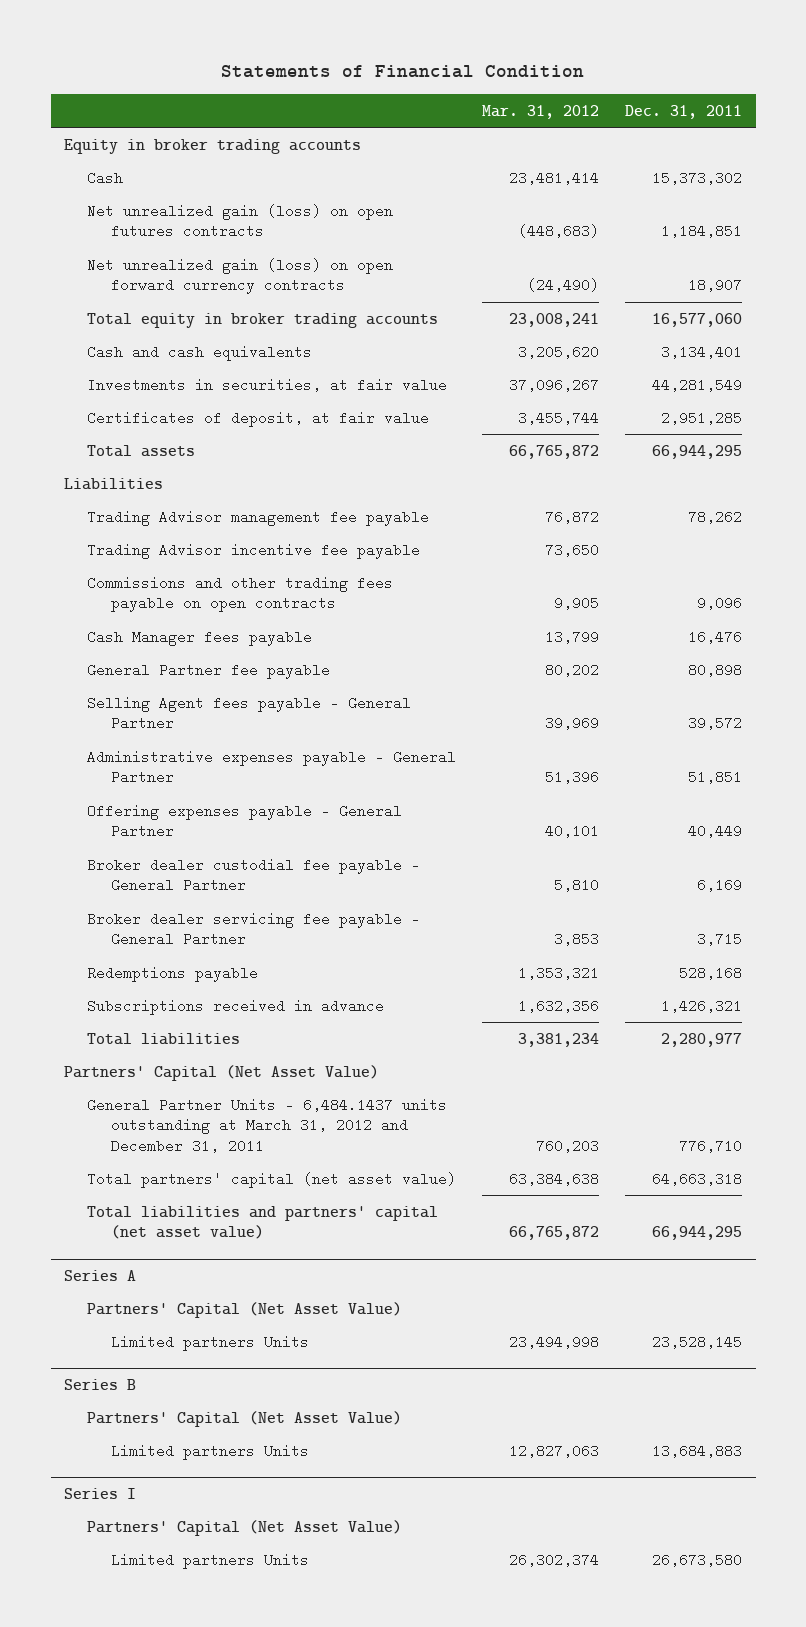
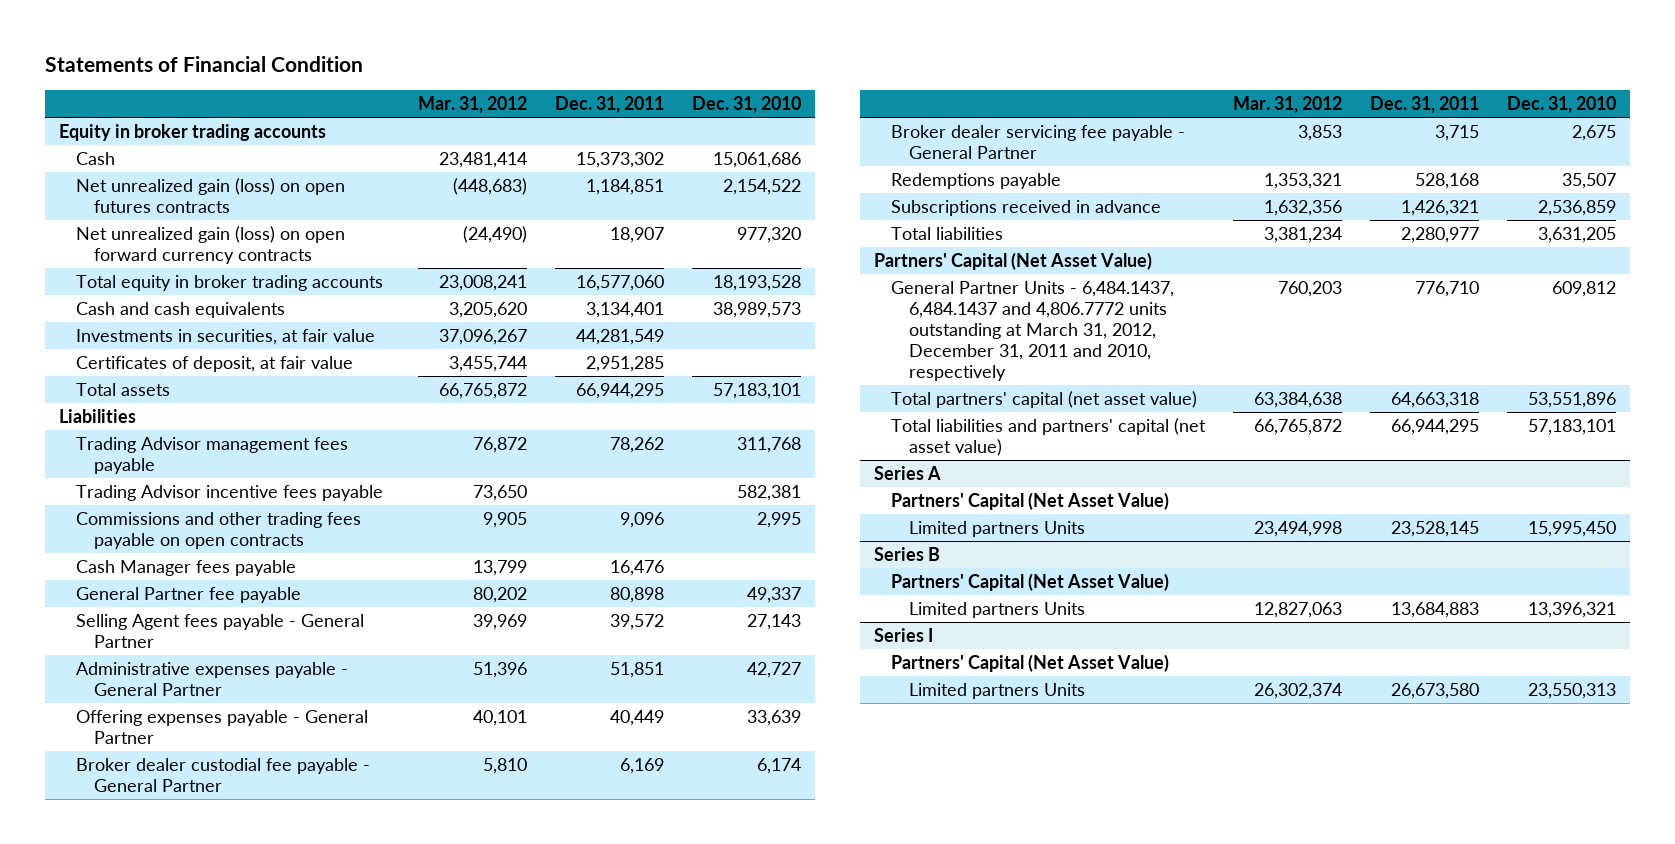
- | Mar. 31, 2012 | Dec. 31, 2011
+ | Mar. 31, 2012 | Dec. 31, 2011 | Dec. 31, 2010
- Trading Advisor management fee payable | 76,872 | 78,262
- Trading Advisor incentive fee payable | 73,650 |
+ Trading Advisor management fees payable | 76,872 | 78,262 | 311,768
+ Trading Advisor incentive fees payable | 73,650 | | 582,381
- General Partner Units - 6,484.1437 units outstanding at March 31, 2012 and December 31, 2011 | 760,203 | 776,710
+ General Partner Units - 6,484.1437, 6,484.1437 and 4,806.7772 units outstanding at March 31, 2012, December 31, 2011 and 2010, respectively | 760,203 | 776,710 | 609,812

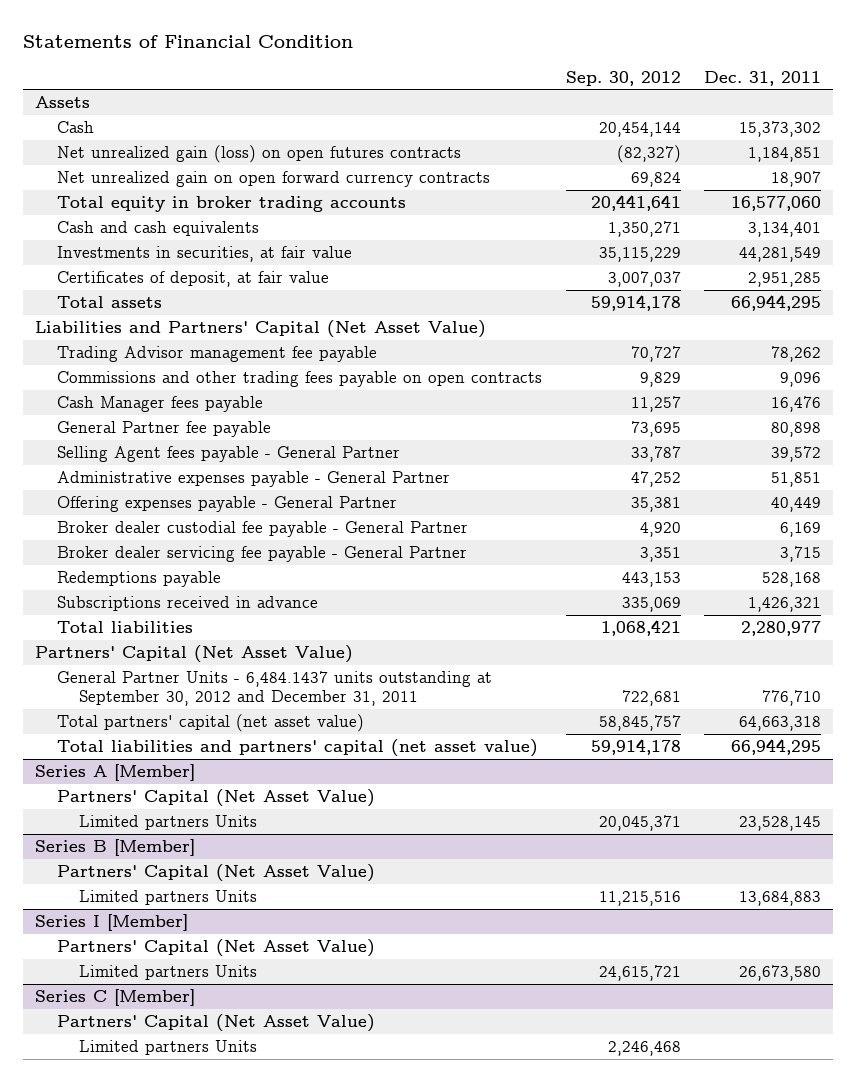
- | Mar. 31, 2012 | Dec. 31, 2011 | Dec. 31, 2010
+ | Sep. 30, 2012 | Dec. 31, 2011
- Equity in broker trading accounts
+ Assets
- Net unrealized gain (loss) on open forward currency contracts | (24,490) | 18,907 | 977,320
+ Net unrealized gain on open forward currency contracts | 69,824 | 18,907
- Liabilities
- Trading Advisor management fees payable | 76,872 | 78,262 | 311,768
- Trading Advisor incentive fees payable | 73,650 | | 582,381
+ Liabilities and Partners' Capital (Net Asset Value)
+ Trading Advisor management fee payable | 70,727 | 78,262
- General Partner Units - 6,484.1437, 6,484.1437 and 4,806.7772 units outstanding at March 31, 2012, December 31, 2011 and 2010, respectively | 760,203 | 776,710 | 609,812
+ General Partner Units - 6,484.1437 units outstanding at September 30, 2012 and December 31, 2011 | 722,681 | 776,710
- Series A
+ Series A [Member]
- Series B
+ Series B [Member]
- Series I
+ Series I [Member]
+ Series C [Member]
+ Partners' Capital (Net Asset Value)
+ Limited partners Units | 2,246,468 |

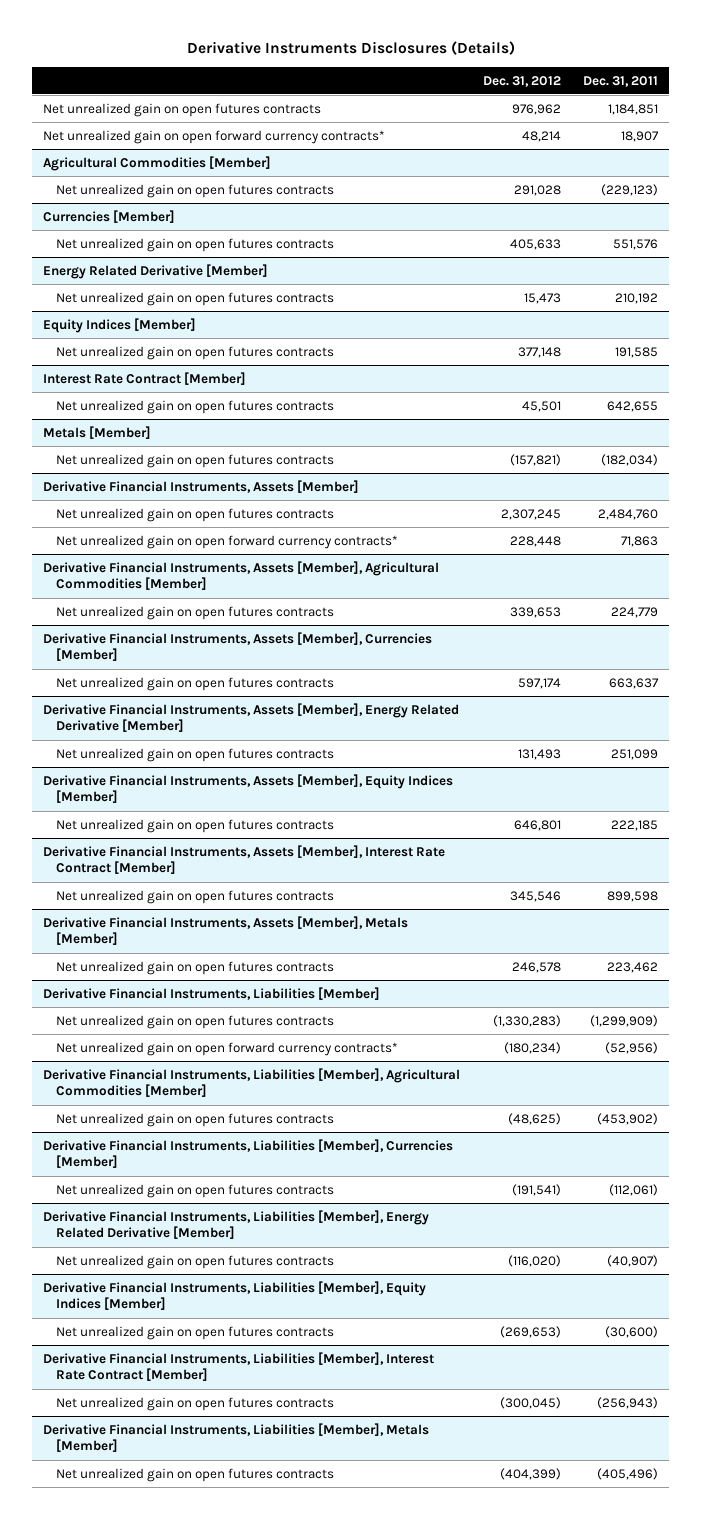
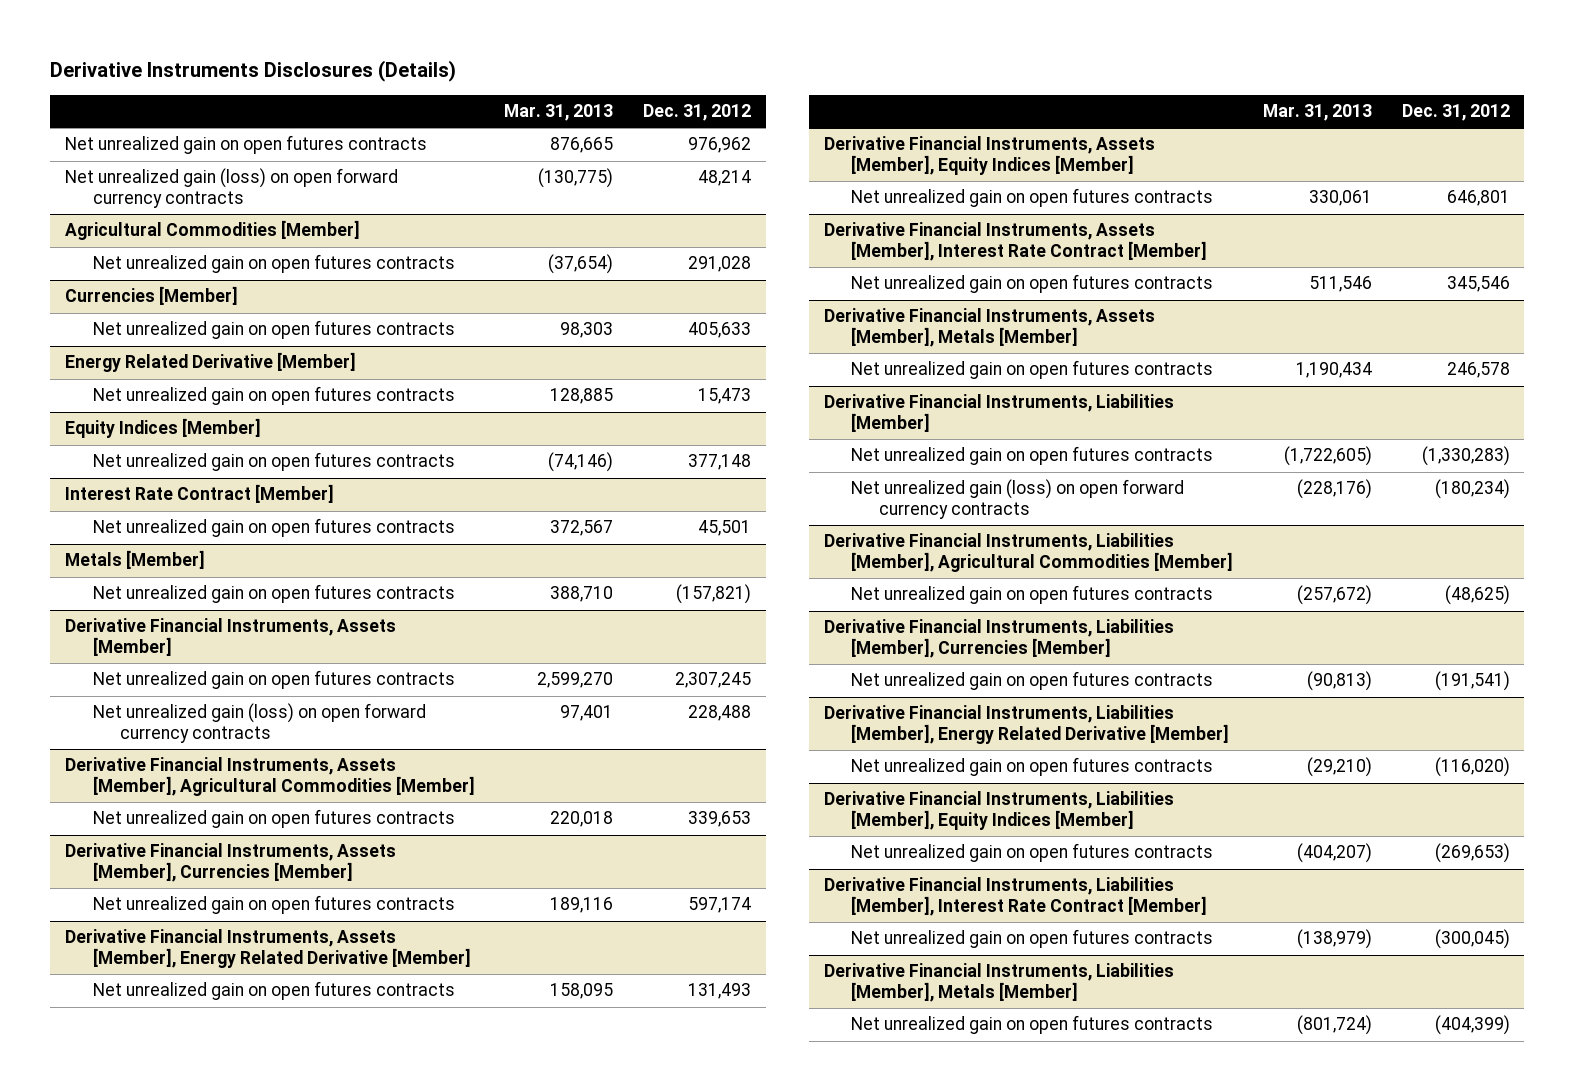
- | Dec. 31, 2012 | Dec. 31, 2011
+ | Mar. 31, 2013 | Dec. 31, 2012
- Net unrealized gain on open forward currency contracts* | 48,214 | 18,907
+ Net unrealized gain (loss) on open forward currency contracts | (130,775) | 48,214
@ Derivative Financial Instruments, Assets [Member]
- Net unrealized gain on open forward currency contracts* | 228,448 | 71,863
+ Net unrealized gain (loss) on open forward currency contracts | 97,401 | 228,488
@ Derivative Financial Instruments, Liabilities [Member]
- Net unrealized gain on open forward currency contracts* | (180,234) | (52,956)
+ Net unrealized gain (loss) on open forward currency contracts | (228,176) | (180,234)

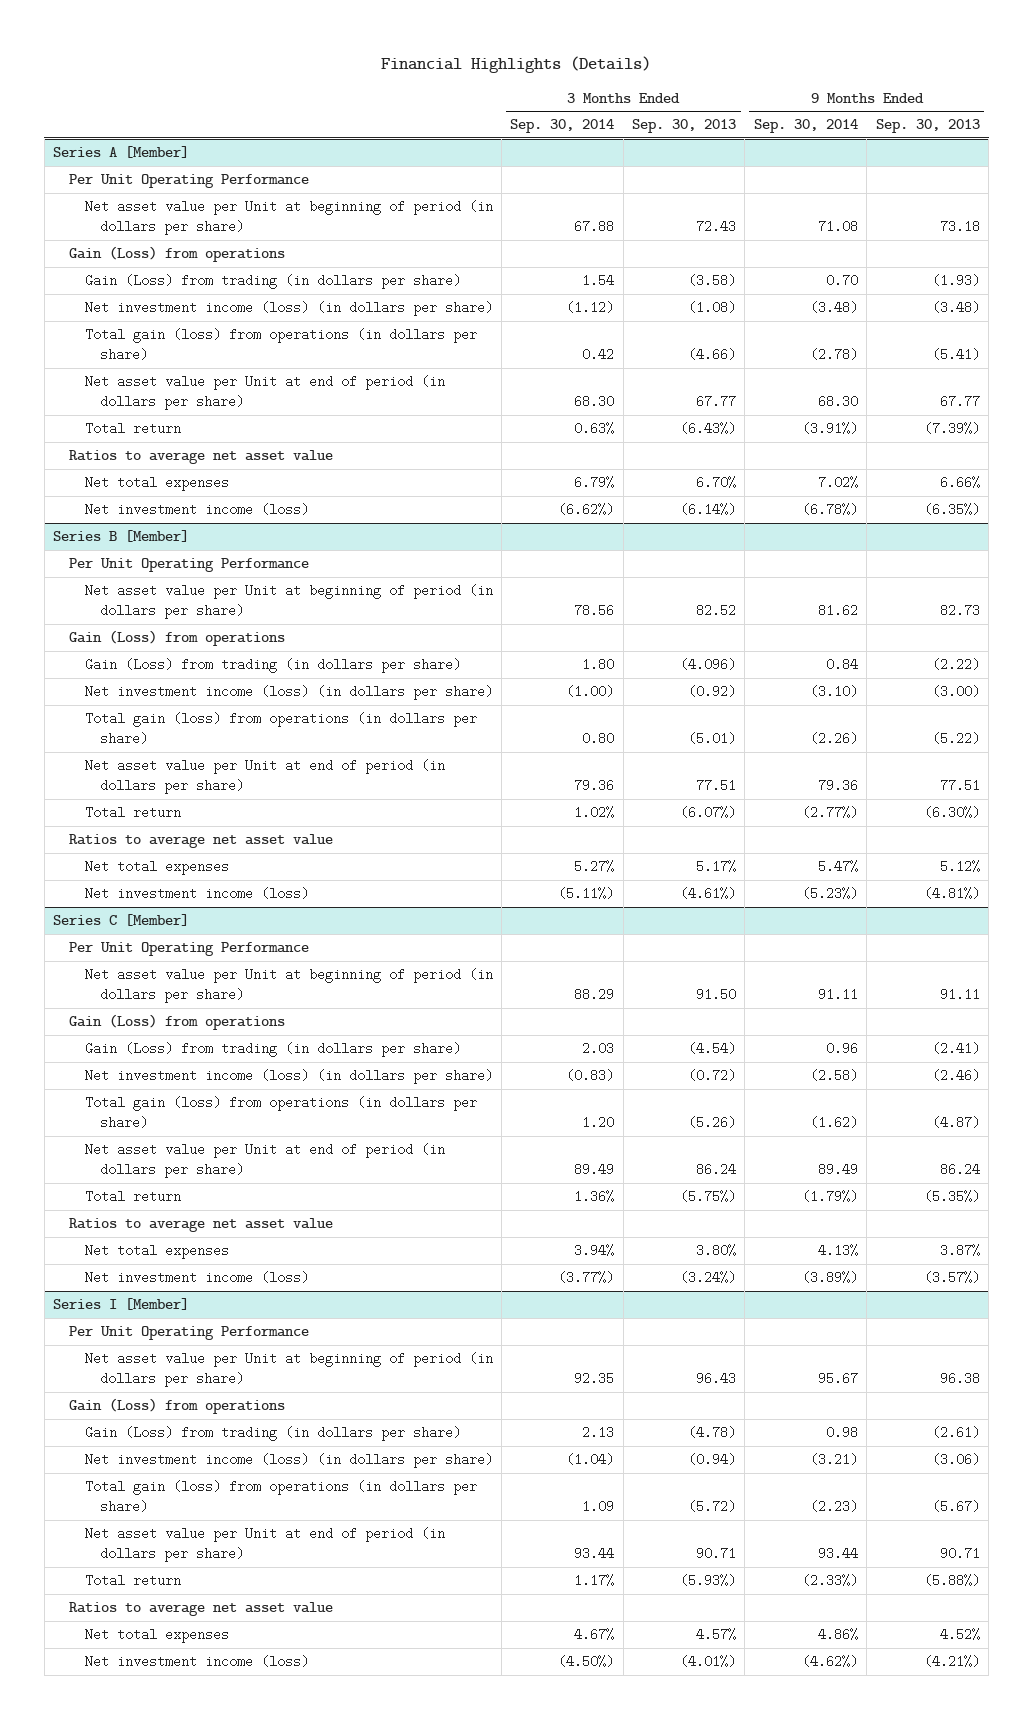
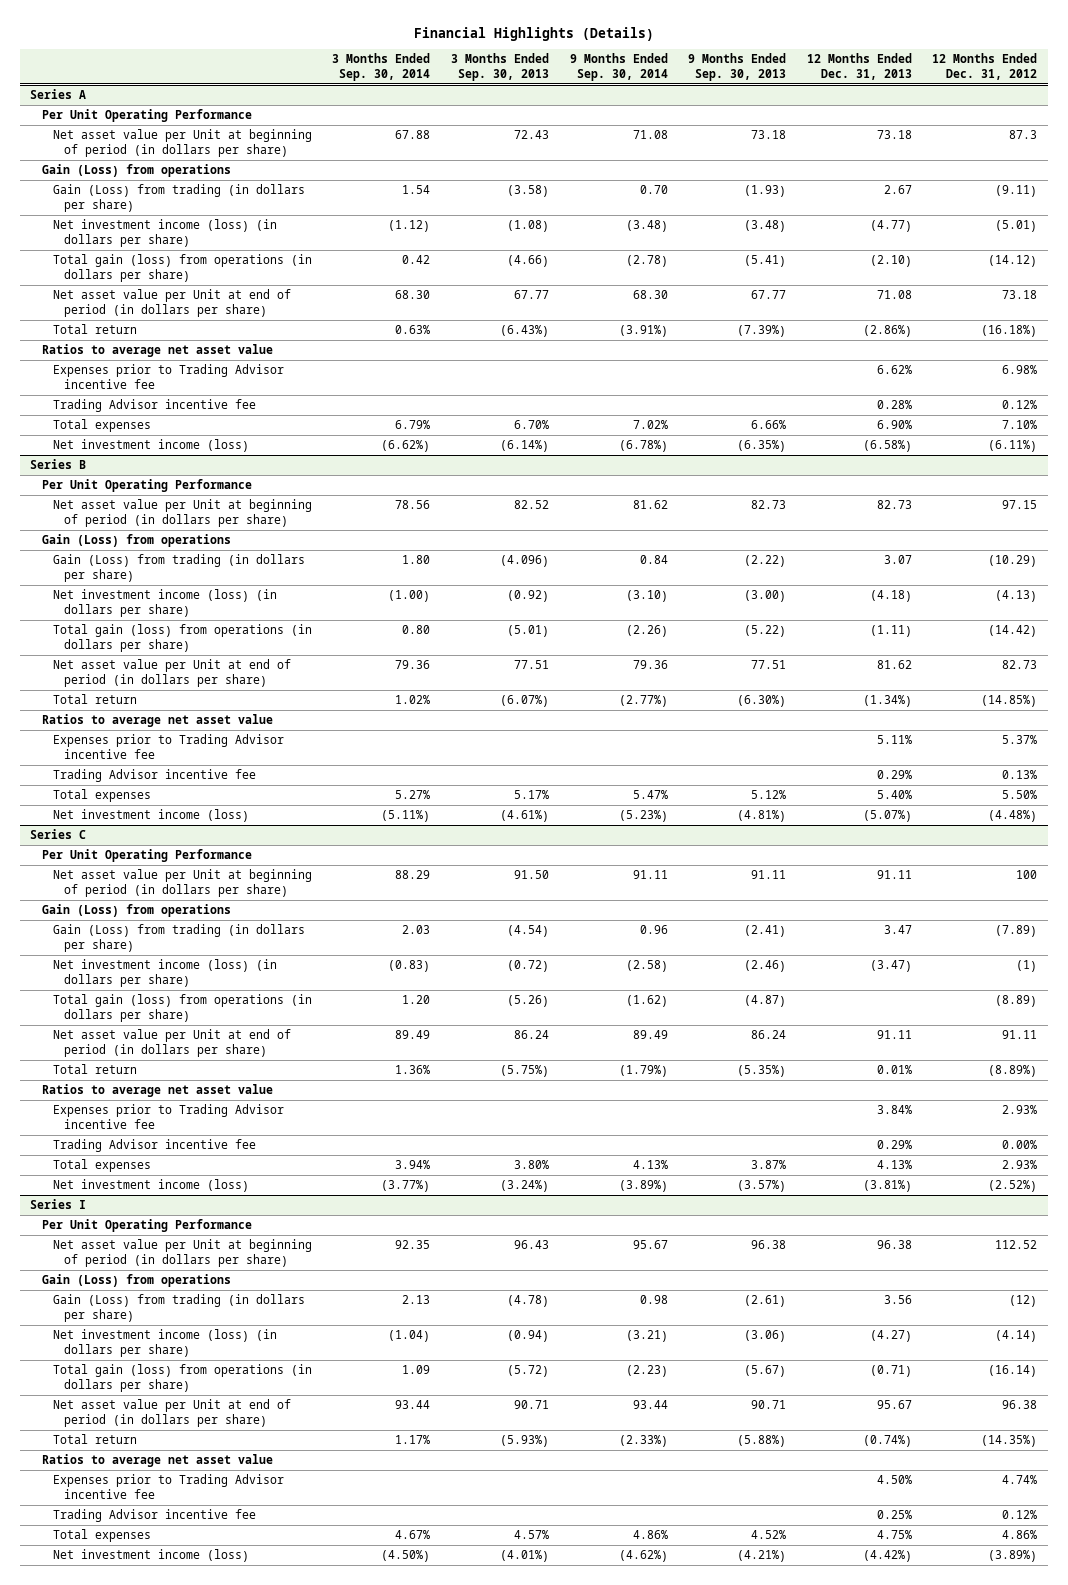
- | 3 Months Ended Sep. 30, 2014 | 3 Months Ended Sep. 30, 2013 | 9 Months Ended Sep. 30, 2014 | 9 Months Ended Sep. 30, 2013
+ | 3 Months Ended Sep. 30, 2014 | 3 Months Ended Sep. 30, 2013 | 9 Months Ended Sep. 30, 2014 | 9 Months Ended Sep. 30, 2013 | 12 Months Ended Dec. 31, 2013 | 12 Months Ended Dec. 31, 2012
- Series A [Member]
+ Series A
- Net total expenses | 6.79% | 6.70% | 7.02% | 6.66%
+ Expenses prior to Trading Advisor incentive fee | | | | | 6.62% | 6.98%
+ Trading Advisor incentive fee | | | | | 0.28% | 0.12%
+ Total expenses | 6.79% | 6.70% | 7.02% | 6.66% | 6.90% | 7.10%
- Series B [Member]
+ Series B
- Net total expenses | 5.27% | 5.17% | 5.47% | 5.12%
+ Expenses prior to Trading Advisor incentive fee | | | | | 5.11% | 5.37%
+ Trading Advisor incentive fee | | | | | 0.29% | 0.13%
+ Total expenses | 5.27% | 5.17% | 5.47% | 5.12% | 5.40% | 5.50%
- Series C [Member]
+ Series C
- Net total expenses | 3.94% | 3.80% | 4.13% | 3.87%
+ Expenses prior to Trading Advisor incentive fee | | | | | 3.84% | 2.93%
+ Trading Advisor incentive fee | | | | | 0.29% | 0.00%
+ Total expenses | 3.94% | 3.80% | 4.13% | 3.87% | 4.13% | 2.93%
- Series I [Member]
+ Series I
- Net total expenses | 4.67% | 4.57% | 4.86% | 4.52%
+ Expenses prior to Trading Advisor incentive fee | | | | | 4.50% | 4.74%
+ Trading Advisor incentive fee | | | | | 0.25% | 0.12%
+ Total expenses | 4.67% | 4.57% | 4.86% | 4.52% | 4.75% | 4.86%

